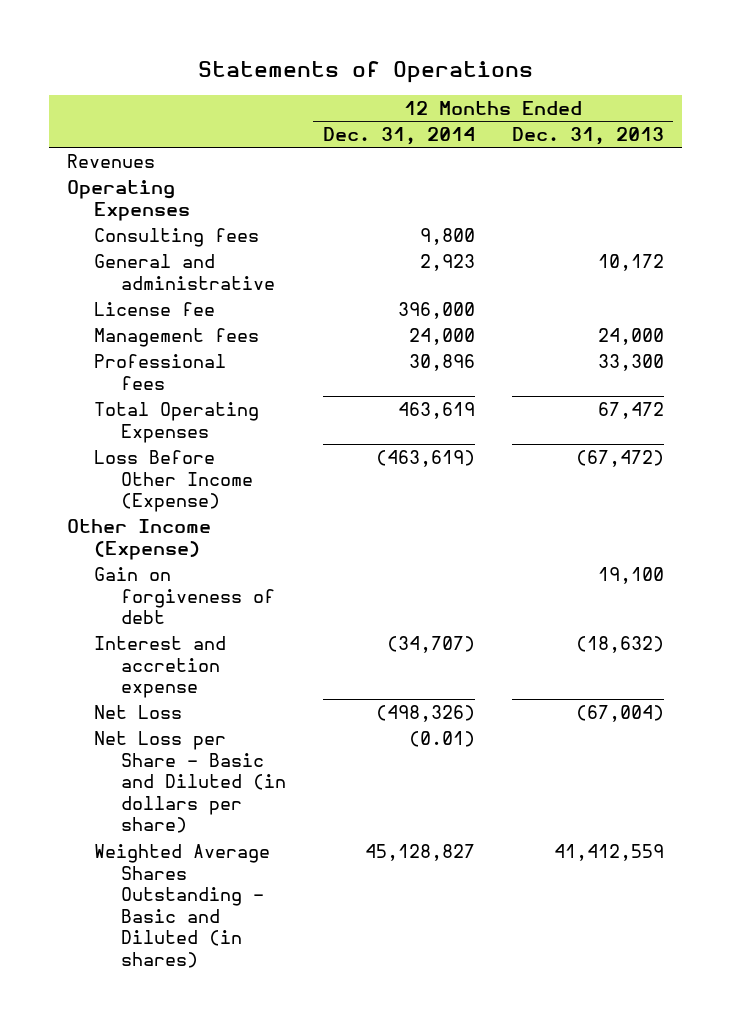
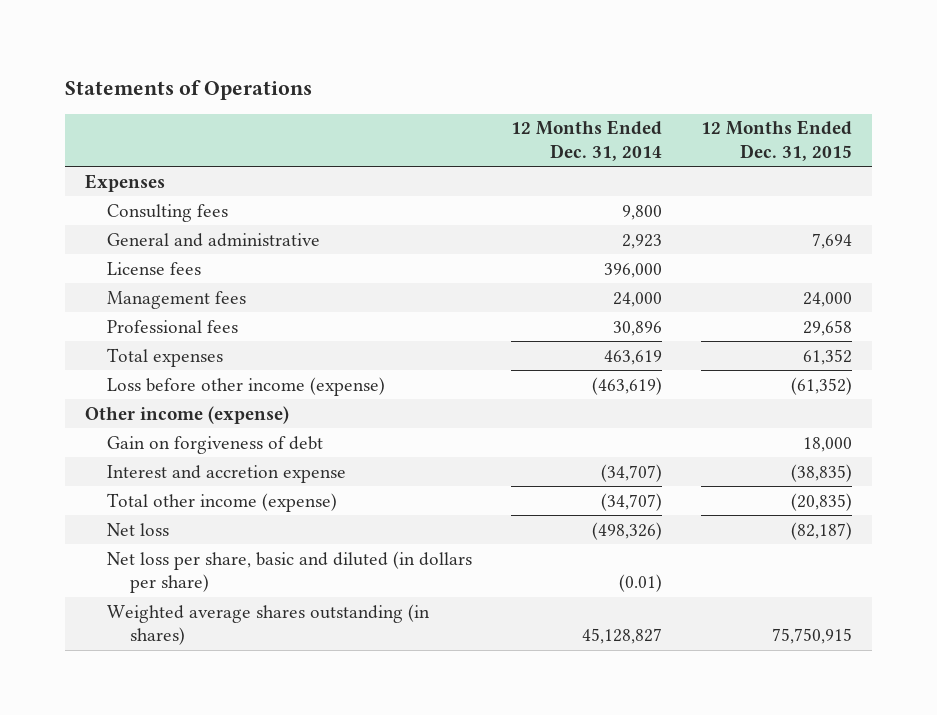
- | 12 Months Ended Dec. 31, 2014 | 12 Months Ended Dec. 31, 2013
+ | 12 Months Ended Dec. 31, 2014 | 12 Months Ended Dec. 31, 2015
- Revenues
- Operating Expenses
+ Expenses
- License fee | 396,000 |
+ License fees | 396,000 |
- Total Operating Expenses | 463,619 | 67,472
- Loss Before Other Income (Expense) | (463,619) | (67,472)
- Other Income (Expense)
+ Total expenses | 463,619 | 61,352
+ Loss before other income (expense) | (463,619) | (61,352)
+ Other income (expense)
- Net Loss | (498,326) | (67,004)
- Net Loss per Share - Basic and Diluted (in dollars per share) | (0.01) |
- Weighted Average Shares Outstanding - Basic and Diluted (in shares) | 45,128,827 | 41,412,559
+ Total other income (expense) | (34,707) | (20,835)
+ Net loss | (498,326) | (82,187)
+ Net loss per share, basic and diluted (in dollars per share) | (0.01) |
+ Weighted average shares outstanding (in shares) | 45,128,827 | 75,750,915

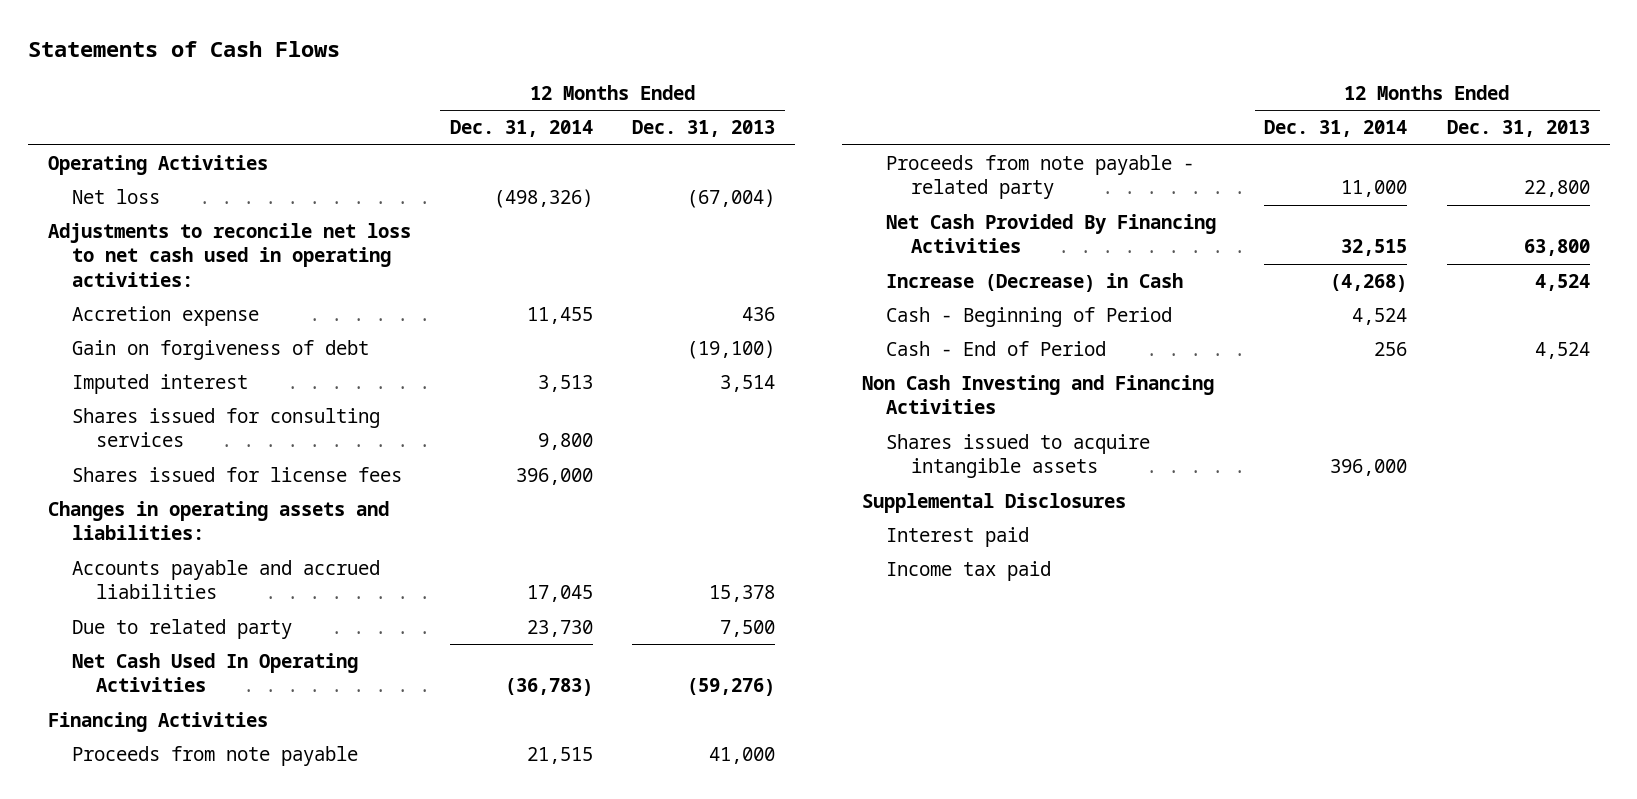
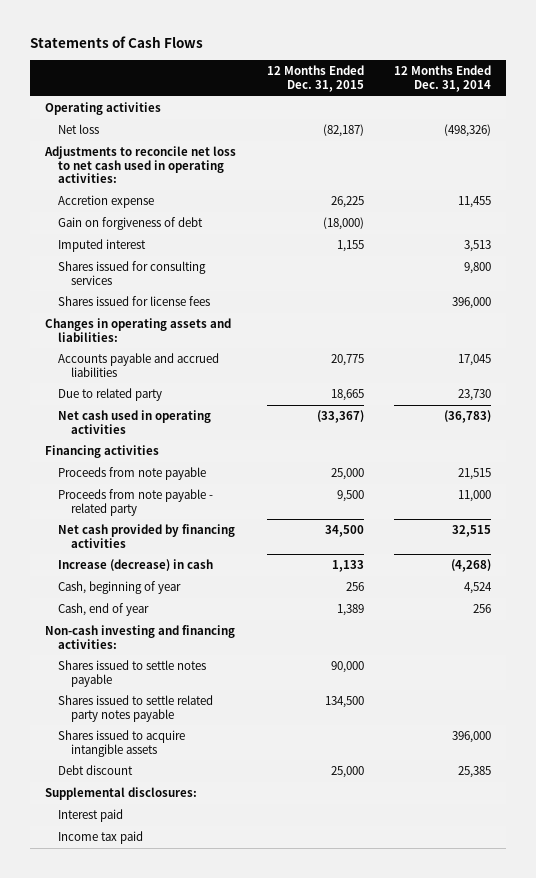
- | 12 Months Ended Dec. 31, 2014 | 12 Months Ended Dec. 31, 2013
+ | 12 Months Ended Dec. 31, 2015 | 12 Months Ended Dec. 31, 2014
- Operating Activities
+ Operating activities
- Net Cash Used In Operating Activities | (36,783) | (59,276)
- Financing Activities
+ Net cash used in operating activities | (33,367) | (36,783)
+ Financing activities
- Net Cash Provided By Financing Activities | 32,515 | 63,800
- Increase (Decrease) in Cash | (4,268) | 4,524
- Cash - Beginning of Period | 4,524 |
- Cash - End of Period | 256 | 4,524
- Non Cash Investing and Financing Activities
+ Net cash provided by financing activities | 34,500 | 32,515
+ Increase (decrease) in cash | 1,133 | (4,268)
+ Cash, beginning of year | 256 | 4,524
+ Cash, end of year | 1,389 | 256
+ Non-cash investing and financing activities:
+ Shares issued to settle notes payable | 90,000 |
+ Shares issued to settle related party notes payable | 134,500 |
- Supplemental Disclosures
+ Debt discount | 25,000 | 25,385
+ Supplemental disclosures:

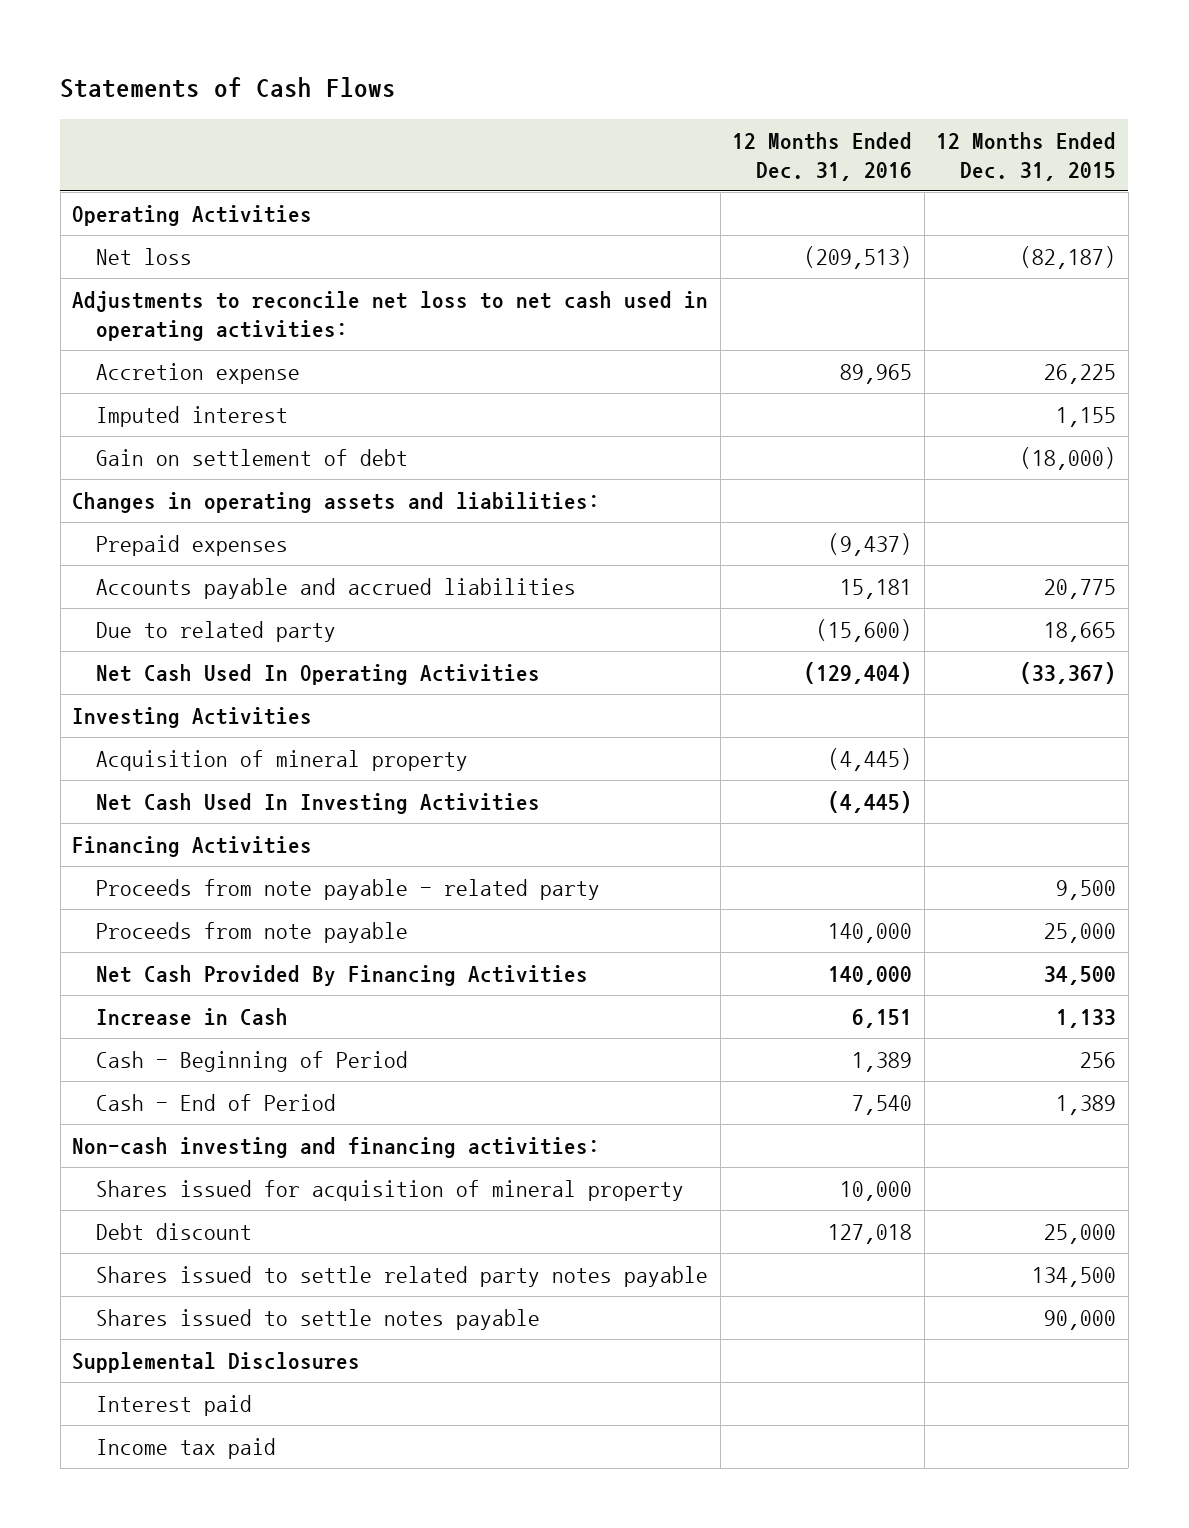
- | 12 Months Ended Dec. 31, 2015 | 12 Months Ended Dec. 31, 2014
+ | 12 Months Ended Dec. 31, 2016 | 12 Months Ended Dec. 31, 2015
- Operating activities
+ Operating Activities
- Gain on forgiveness of debt | (18,000) |
- Shares issued for consulting services | | 9,800
- Shares issued for license fees | | 396,000
+ Gain on settlement of debt | | (18,000)
+ Prepaid expenses | (9,437) |
- Net cash used in operating activities | (33,367) | (36,783)
- Financing activities
+ Net Cash Used In Operating Activities | (129,404) | (33,367)
+ Investing Activities
+ Acquisition of mineral property | (4,445) |
+ Net Cash Used In Investing Activities | (4,445) |
+ Financing Activities
- Net cash provided by financing activities | 34,500 | 32,515
- Increase (decrease) in cash | 1,133 | (4,268)
- Cash, beginning of year | 256 | 4,524
- Cash, end of year | 1,389 | 256
moved down: Proceeds from note payable | 140,000 | 25,000
+ Net Cash Provided By Financing Activities | 140,000 | 34,500
+ Increase in Cash | 6,151 | 1,133
+ Cash - Beginning of Period | 1,389 | 256
+ Cash - End of Period | 7,540 | 1,389
- Shares issued to acquire intangible assets | | 396,000
+ Shares issued for acquisition of mineral property | 10,000 |
- Supplemental disclosures:
moved down: Shares issued to settle related party notes payable | | 134,500
moved down: Shares issued to settle notes payable | | 90,000
+ Supplemental Disclosures

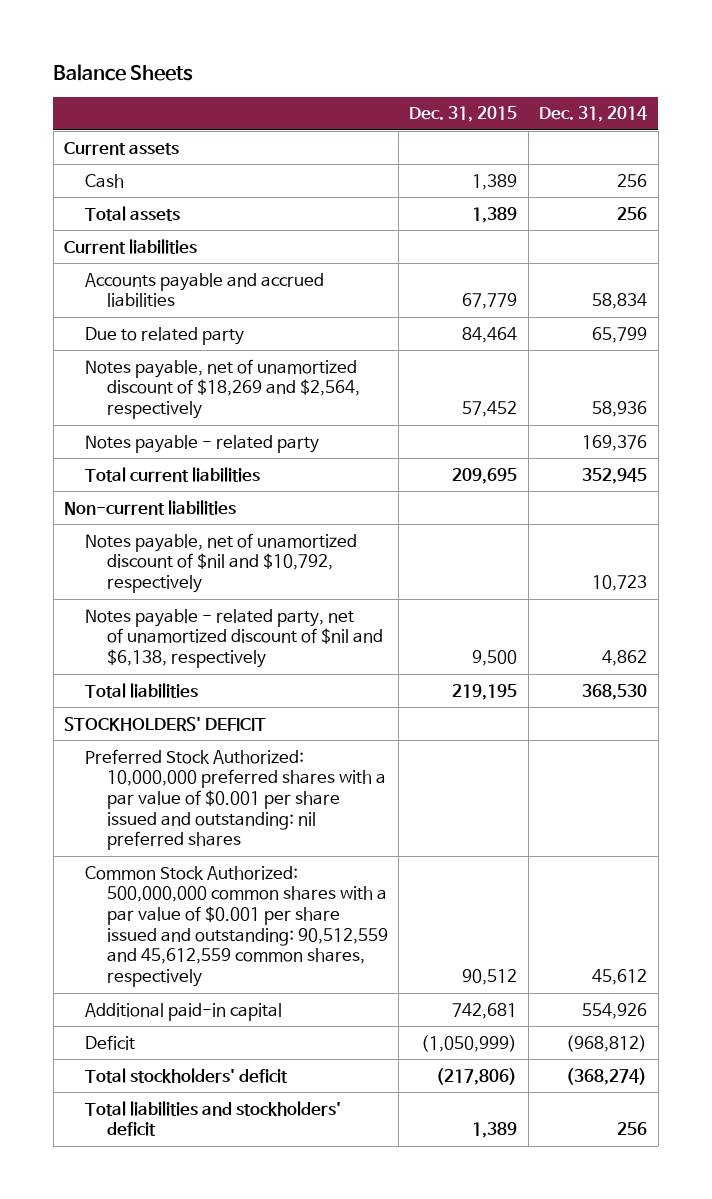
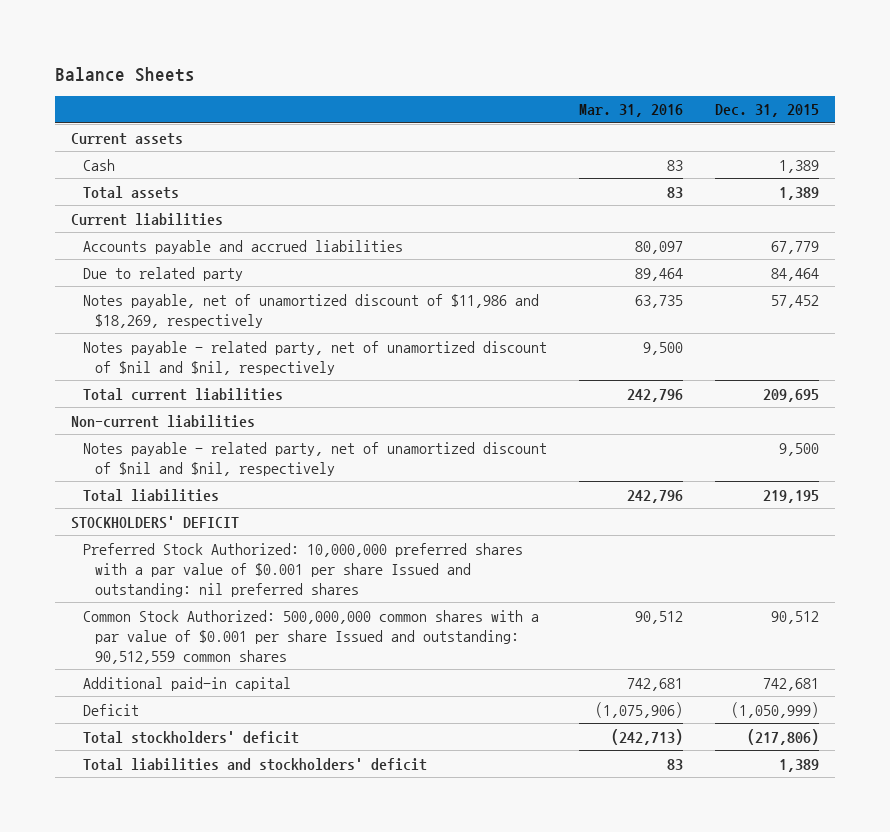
- | Dec. 31, 2015 | Dec. 31, 2014
+ | Mar. 31, 2016 | Dec. 31, 2015
- Notes payable, net of unamortized discount of $18,269 and $2,564, respectively | 57,452 | 58,936
- Notes payable - related party | | 169,376
+ Notes payable, net of unamortized discount of $11,986 and $18,269, respectively | 63,735 | 57,452
+ Notes payable - related party, net of unamortized discount of $nil and $nil, respectively | 9,500 |
- Notes payable, net of unamortized discount of $nil and $10,792, respectively | | 10,723
- Notes payable - related party, net of unamortized discount of $nil and $6,138, respectively | 9,500 | 4,862
+ Notes payable - related party, net of unamortized discount of $nil and $nil, respectively | | 9,500
- Preferred Stock Authorized: 10,000,000 preferred shares with a par value of $0.001 per share issued and outstanding: nil preferred shares
- Common Stock Authorized: 500,000,000 common shares with a par value of $0.001 per share issued and outstanding: 90,512,559 and 45,612,559 common shares, respectively | 90,512 | 45,612
+ Preferred Stock Authorized: 10,000,000 preferred shares with a par value of $0.001 per share Issued and outstanding: nil preferred shares
+ Common Stock Authorized: 500,000,000 common shares with a par value of $0.001 per share Issued and outstanding: 90,512,559 common shares | 90,512 | 90,512

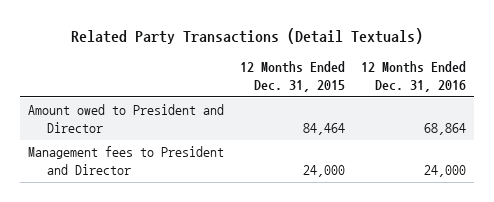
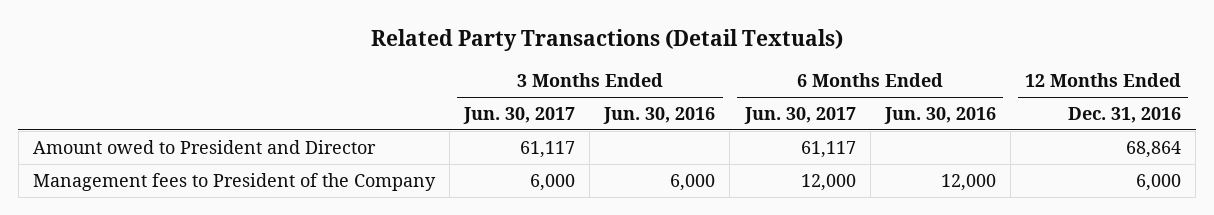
- | 12 Months Ended Dec. 31, 2015 | 12 Months Ended Dec. 31, 2016
+ | 3 Months Ended Jun. 30, 2017 | 3 Months Ended Jun. 30, 2016 | 6 Months Ended Jun. 30, 2017 | 6 Months Ended Jun. 30, 2016 | 12 Months Ended Dec. 31, 2016
- Management fees to President and Director | 24,000 | 24,000
+ Management fees to President of the Company | 6,000 | 6,000 | 12,000 | 12,000 | 6,000

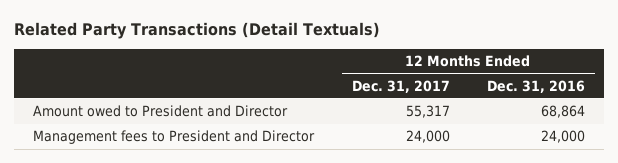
- | 3 Months Ended Jun. 30, 2017 | 3 Months Ended Jun. 30, 2016 | 6 Months Ended Jun. 30, 2017 | 6 Months Ended Jun. 30, 2016 | 12 Months Ended Dec. 31, 2016
+ | 12 Months Ended Dec. 31, 2017 | 12 Months Ended Dec. 31, 2016
- Management fees to President of the Company | 6,000 | 6,000 | 12,000 | 12,000 | 6,000
+ Management fees to President and Director | 24,000 | 24,000

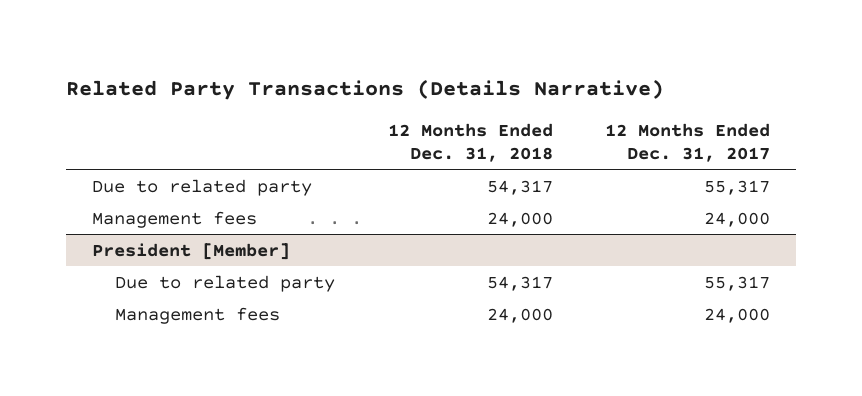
- Related Party Transactions (Detail Textuals)
+ Related Party Transactions (Details Narrative)
- | 12 Months Ended Dec. 31, 2017 | 12 Months Ended Dec. 31, 2016
+ | 12 Months Ended Dec. 31, 2018 | 12 Months Ended Dec. 31, 2017
- Amount owed to President and Director | 55,317 | 68,864
- Management fees to President and Director | 24,000 | 24,000
+ Due to related party | 54,317 | 55,317
+ Management fees | 24,000 | 24,000
+ President [Member]
+ Due to related party | 54,317 | 55,317
+ Management fees | 24,000 | 24,000

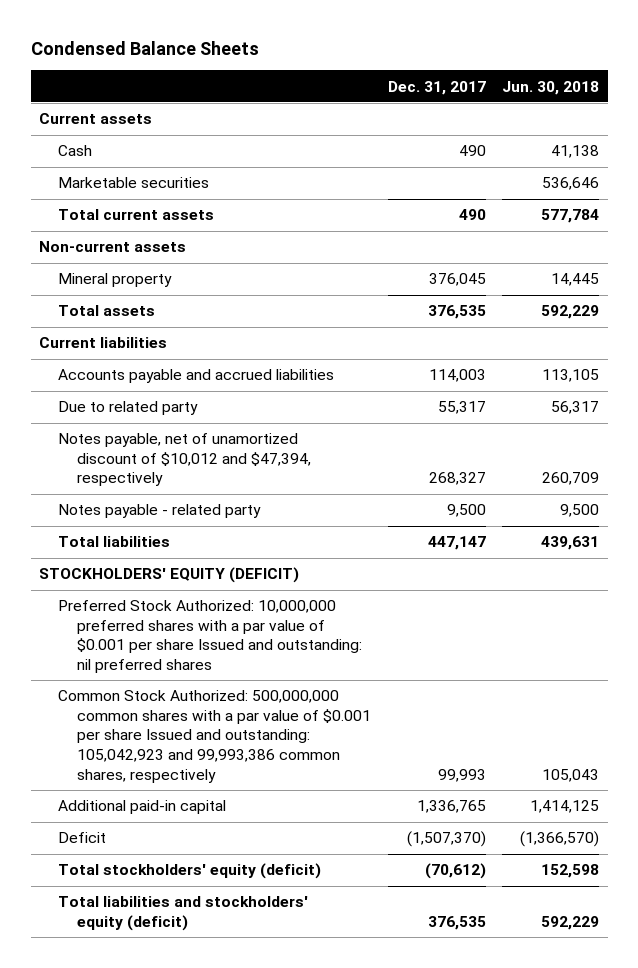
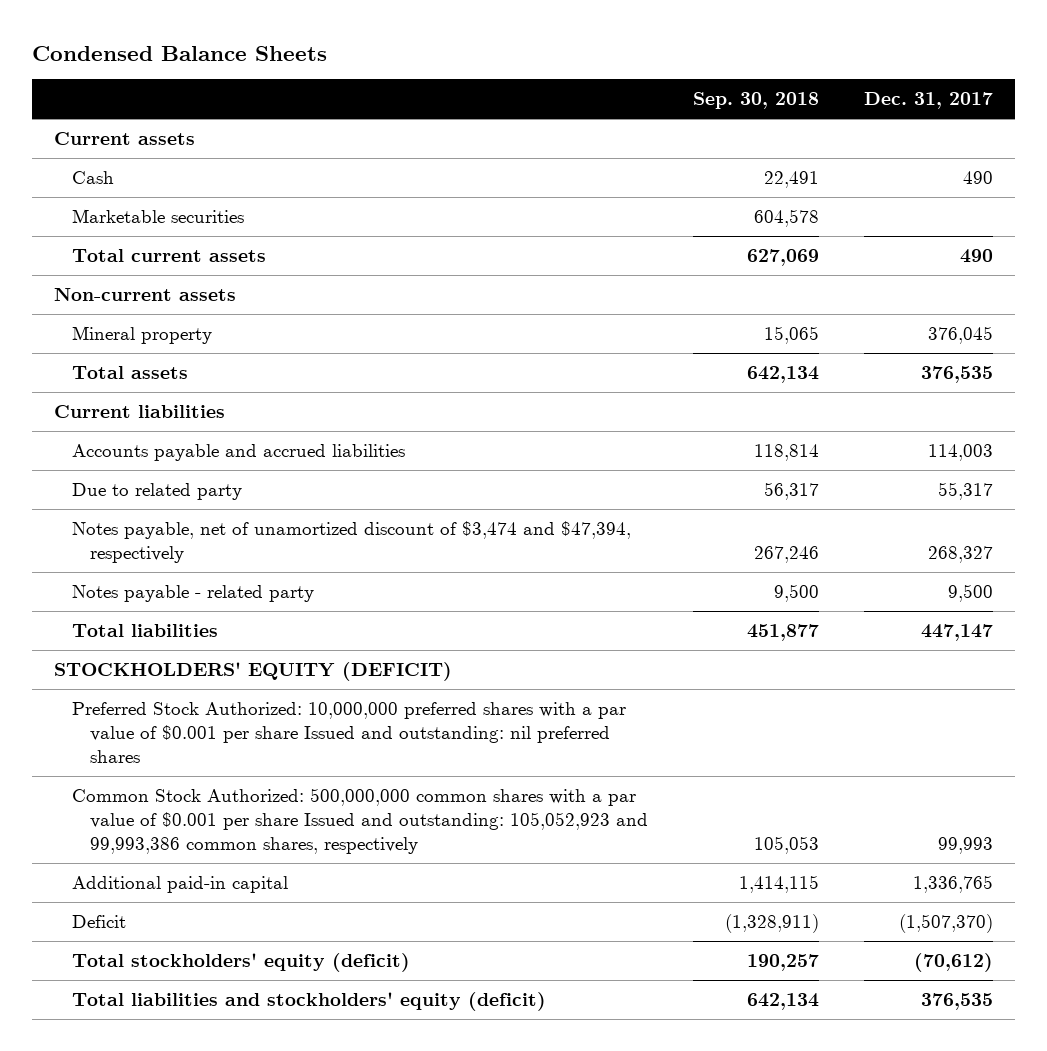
- | Dec. 31, 2017 | Jun. 30, 2018
+ | Sep. 30, 2018 | Dec. 31, 2017
- Notes payable, net of unamortized discount of $10,012 and $47,394, respectively | 268,327 | 260,709
+ Notes payable, net of unamortized discount of $3,474 and $47,394, respectively | 267,246 | 268,327
- Common Stock Authorized: 500,000,000 common shares with a par value of $0.001 per share Issued and outstanding: 105,042,923 and 99,993,386 common shares, respectively | 99,993 | 105,043
+ Common Stock Authorized: 500,000,000 common shares with a par value of $0.001 per share Issued and outstanding: 105,052,923 and 99,993,386 common shares, respectively | 105,053 | 99,993

